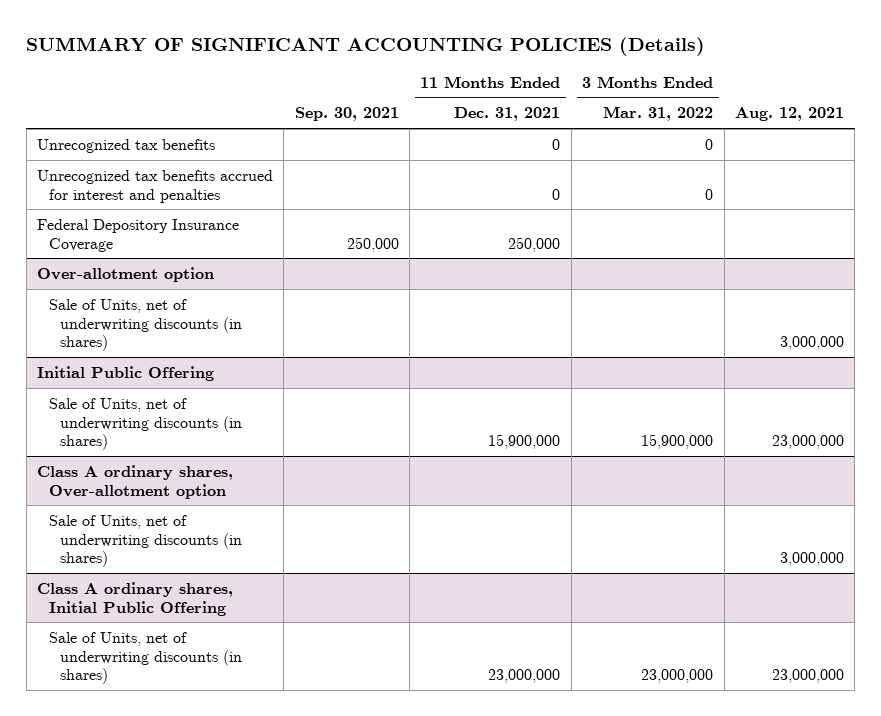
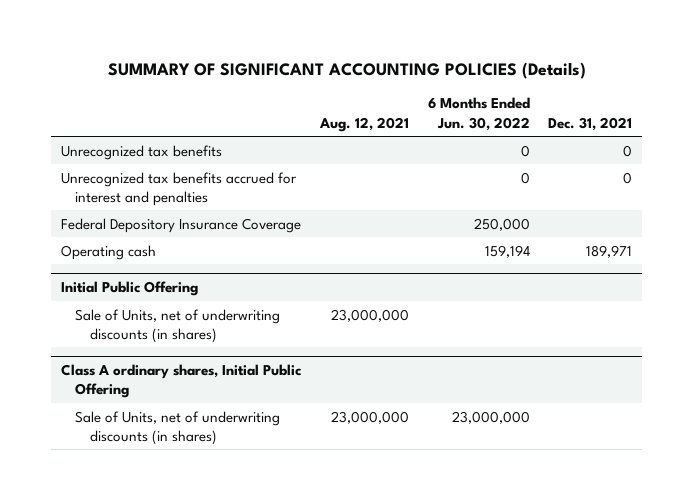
- | Sep. 30, 2021 | 11 Months Ended Dec. 31, 2021 | 3 Months Ended Mar. 31, 2022 | Aug. 12, 2021
+ | Aug. 12, 2021 | 6 Months Ended Jun. 30, 2022 | Dec. 31, 2021
- Over-allotment option
- Sale of Units, net of underwriting discounts (in shares) | | | | 3,000,000
+ Operating cash | | 159,194 | 189,971
- Class A ordinary shares, Over-allotment option
- Sale of Units, net of underwriting discounts (in shares) | | | | 3,000,000

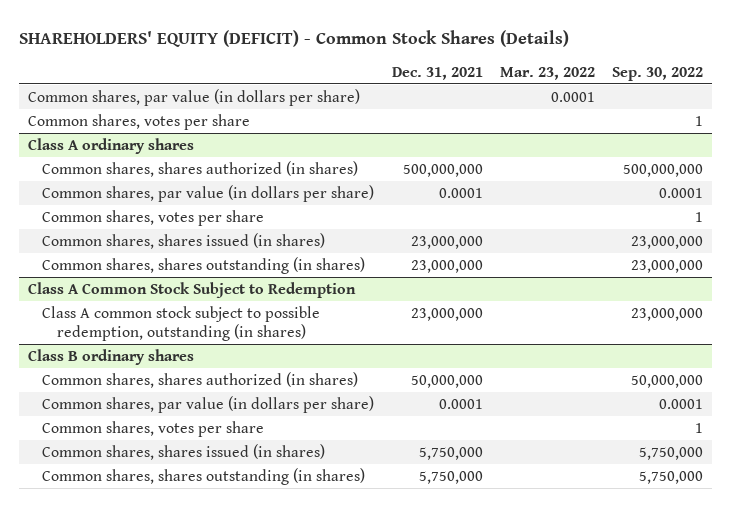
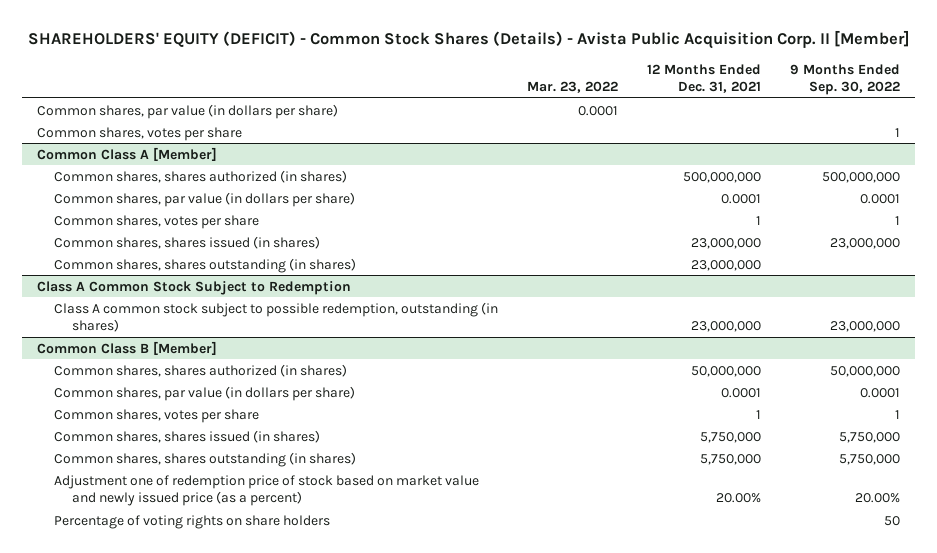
- SHAREHOLDERS' EQUITY (DEFICIT) - Common Stock Shares (Details)
+ SHAREHOLDERS' EQUITY (DEFICIT) - Common Stock Shares (Details) - Avista Public Acquisition Corp. II [Member]
- | Dec. 31, 2021 | Mar. 23, 2022 | Sep. 30, 2022
+ | Mar. 23, 2022 | 12 Months Ended Dec. 31, 2021 | 9 Months Ended Sep. 30, 2022
- Class A ordinary shares
+ Common Class A [Member]
- Class B ordinary shares
+ Common Class B [Member]
+ Adjustment one of redemption price of stock based on market value and newly issued price (as a percent) | | 20.00% | 20.00%
+ Percentage of voting rights on share holders | | | 50

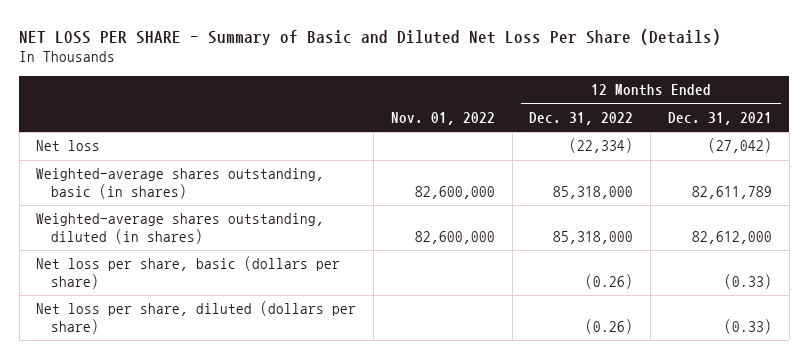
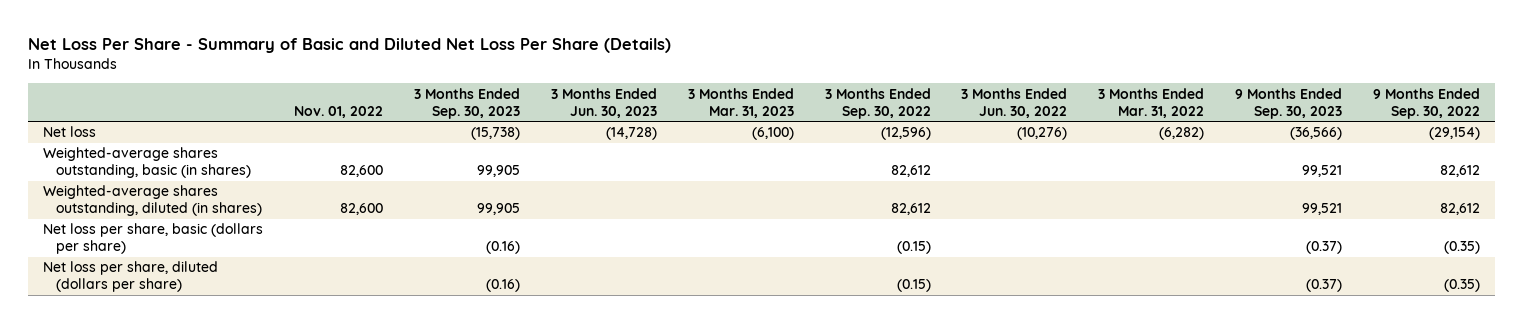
- NET LOSS PER SHARE - Summary of Basic and Diluted Net Loss Per Share (Details)
+ Net Loss Per Share - Summary of Basic and Diluted Net Loss Per Share (Details)
- | Nov. 01, 2022 | 12 Months Ended Dec. 31, 2022 | 12 Months Ended Dec. 31, 2021
+ | Nov. 01, 2022 | 3 Months Ended Sep. 30, 2023 | 3 Months Ended Jun. 30, 2023 | 3 Months Ended Mar. 31, 2023 | 3 Months Ended Sep. 30, 2022 | 3 Months Ended Jun. 30, 2022 | 3 Months Ended Mar. 31, 2022 | 9 Months Ended Sep. 30, 2023 | 9 Months Ended Sep. 30, 2022
- Weighted-average shares outstanding, basic (in shares) | 82,600,000 | 85,318,000 | 82,611,789
- Weighted-average shares outstanding, diluted (in shares) | 82,600,000 | 85,318,000 | 82,612,000
+ Weighted-average shares outstanding, basic (in shares) | 82,600 | 99,905 | | | 82,612 | | | 99,521 | 82,612
+ Weighted-average shares outstanding, diluted (in shares) | 82,600 | 99,905 | | | 82,612 | | | 99,521 | 82,612

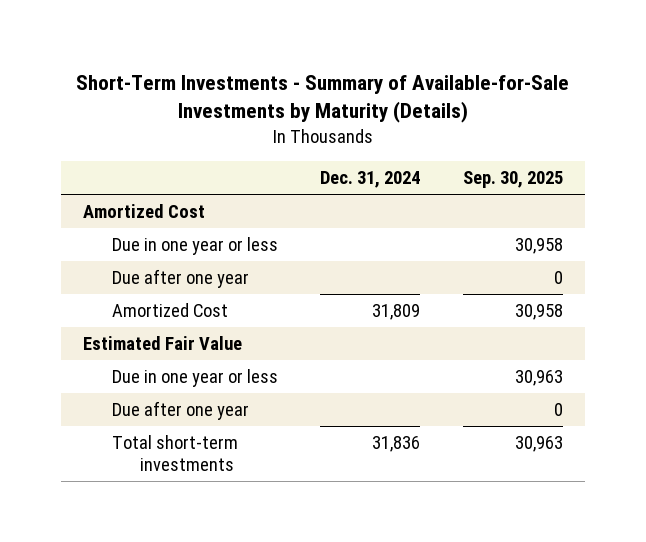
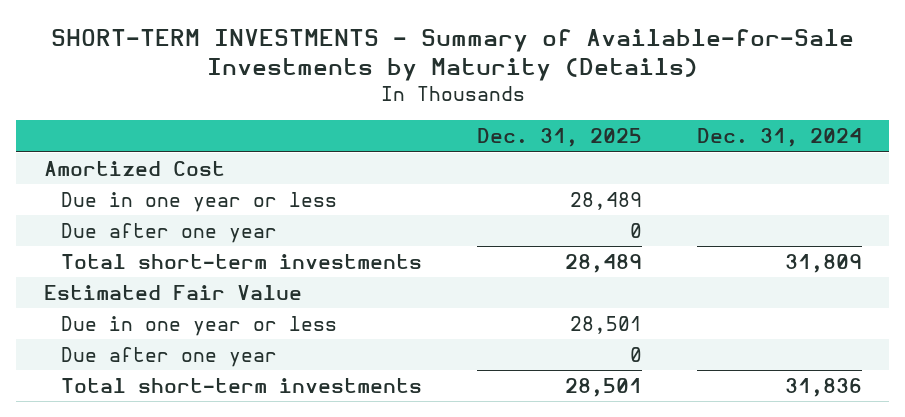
- Short-Term Investments - Summary of Available-for-Sale Investments by Maturity (Details)
+ SHORT-TERM INVESTMENTS - Summary of Available-for-Sale Investments by Maturity (Details)
- | Dec. 31, 2024 | Sep. 30, 2025
+ | Dec. 31, 2025 | Dec. 31, 2024
- Amortized Cost | 31,809 | 30,958
+ Total short-term investments | 28,489 | 31,809

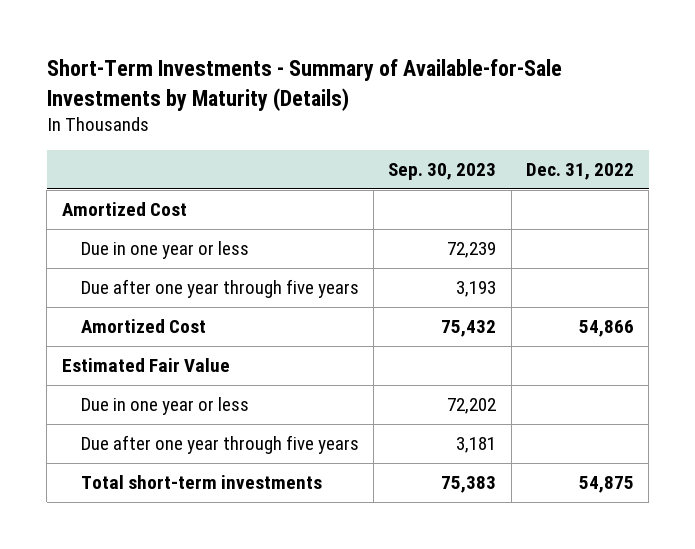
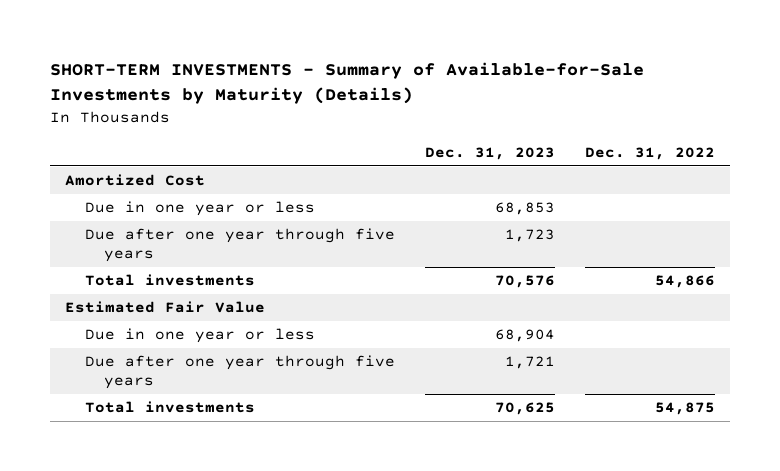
- Short-Term Investments - Summary of Available-for-Sale Investments by Maturity (Details)
+ SHORT-TERM INVESTMENTS - Summary of Available-for-Sale Investments by Maturity (Details)
- | Sep. 30, 2023 | Dec. 31, 2022
+ | Dec. 31, 2023 | Dec. 31, 2022
- Amortized Cost | 75,432 | 54,866
+ Total investments | 70,576 | 54,866
- Total short-term investments | 75,383 | 54,875
+ Total investments | 70,625 | 54,875

